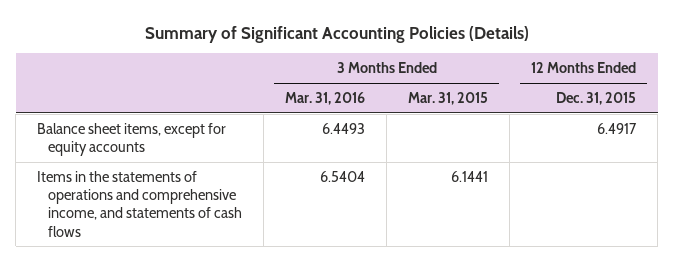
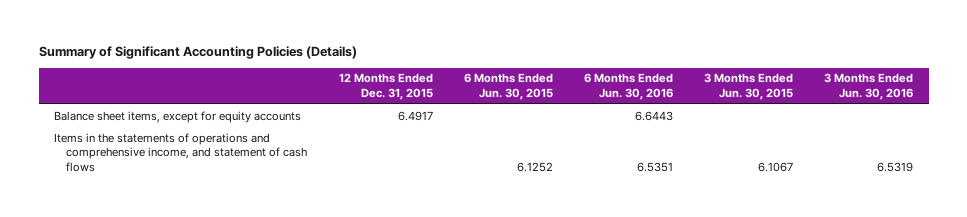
- | 3 Months Ended Mar. 31, 2016 | 3 Months Ended Mar. 31, 2015 | 12 Months Ended Dec. 31, 2015
+ | 12 Months Ended Dec. 31, 2015 | 6 Months Ended Jun. 30, 2015 | 6 Months Ended Jun. 30, 2016 | 3 Months Ended Jun. 30, 2015 | 3 Months Ended Jun. 30, 2016
- Items in the statements of operations and comprehensive income, and statements of cash flows | 6.5404 | 6.1441 |
+ Items in the statements of operations and comprehensive income, and statement of cash flows | | 6.1252 | 6.5351 | 6.1067 | 6.5319

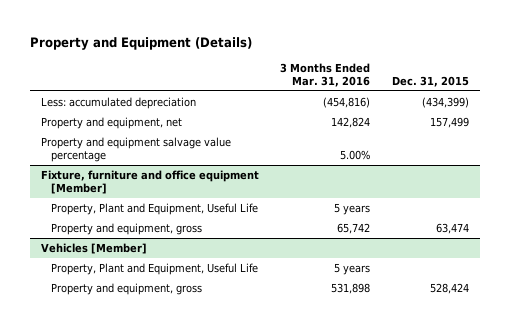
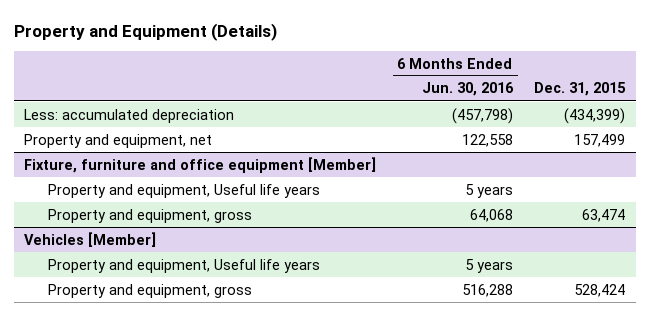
- | 3 Months Ended Mar. 31, 2016 | Dec. 31, 2015
+ | 6 Months Ended Jun. 30, 2016 | Dec. 31, 2015
- Property and equipment salvage value percentage | 5.00% |
@ Fixture, furniture and office equipment [Member]
- Property, Plant and Equipment, Useful Life | 5 years |
+ Property and equipment, Useful life years | 5 years |
@ Vehicles [Member]
- Property, Plant and Equipment, Useful Life | 5 years |
+ Property and equipment, Useful life years | 5 years |

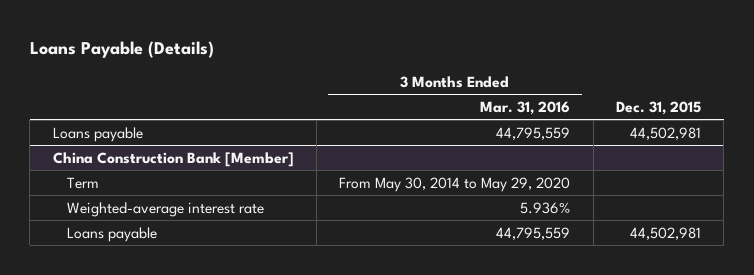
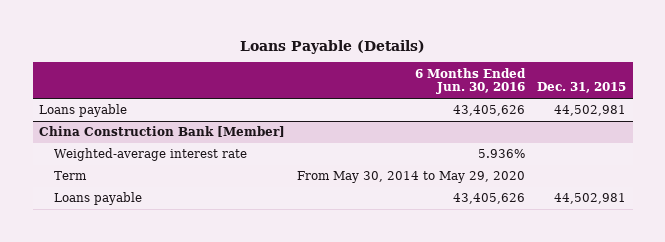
- | 3 Months Ended Mar. 31, 2016 | Dec. 31, 2015
+ | 6 Months Ended Jun. 30, 2016 | Dec. 31, 2015
@ China Construction Bank [Member]
moved down: Term | From May 30, 2014 to May 29, 2020 |

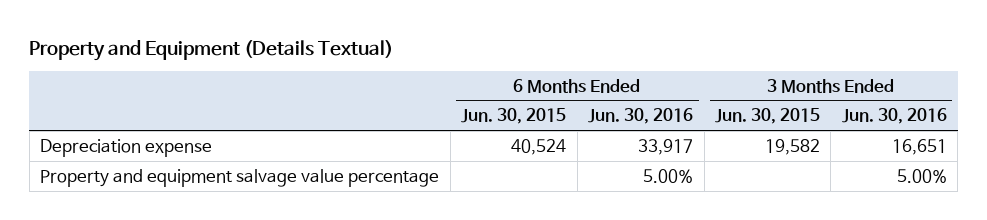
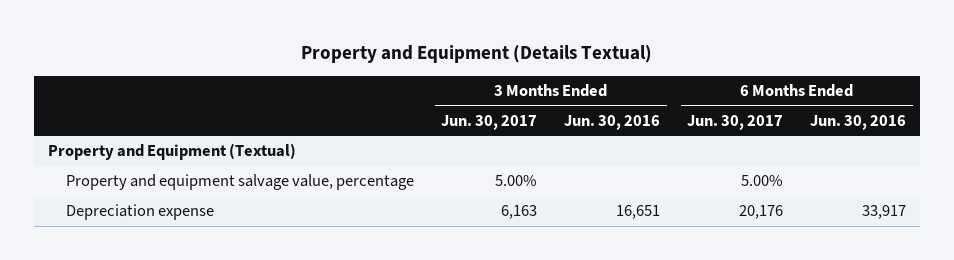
- | 6 Months Ended Jun. 30, 2015 | 6 Months Ended Jun. 30, 2016 | 3 Months Ended Jun. 30, 2015 | 3 Months Ended Jun. 30, 2016
+ | 3 Months Ended Jun. 30, 2017 | 3 Months Ended Jun. 30, 2016 | 6 Months Ended Jun. 30, 2017 | 6 Months Ended Jun. 30, 2016
+ Property and Equipment (Textual)
+ Property and equipment salvage value, percentage | 5.00% | | 5.00% |
- Property and equipment salvage value percentage | | 5.00% | | 5.00%

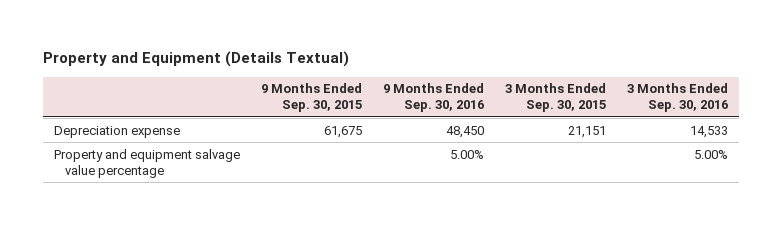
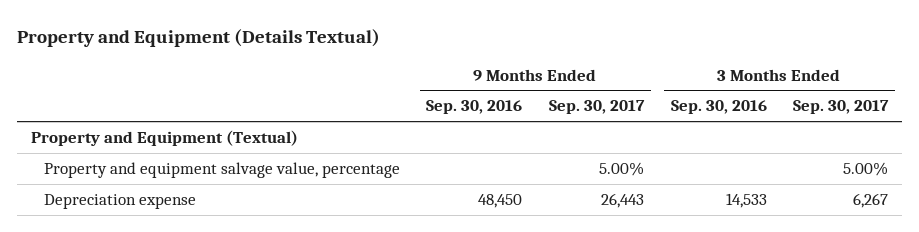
- | 9 Months Ended Sep. 30, 2015 | 9 Months Ended Sep. 30, 2016 | 3 Months Ended Sep. 30, 2015 | 3 Months Ended Sep. 30, 2016
+ | 9 Months Ended Sep. 30, 2016 | 9 Months Ended Sep. 30, 2017 | 3 Months Ended Sep. 30, 2016 | 3 Months Ended Sep. 30, 2017
+ Property and Equipment (Textual)
+ Property and equipment salvage value, percentage | | 5.00% | | 5.00%
- Property and equipment salvage value percentage | | 5.00% | | 5.00%

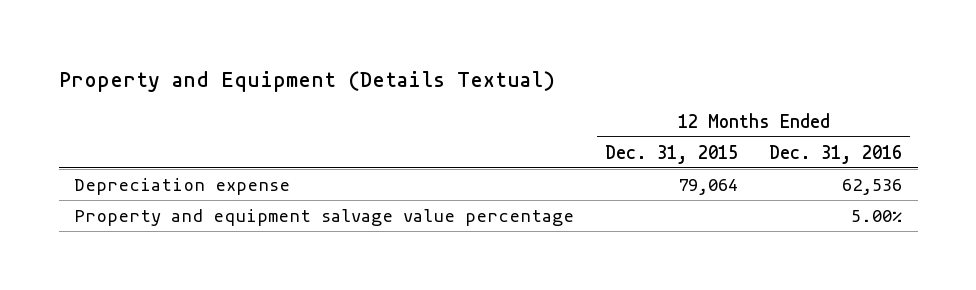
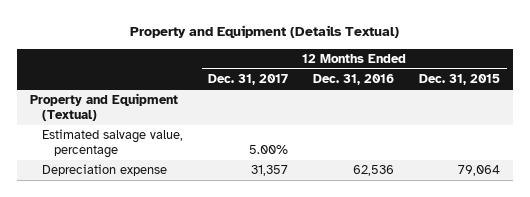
- | 12 Months Ended Dec. 31, 2015 | 12 Months Ended Dec. 31, 2016
+ | 12 Months Ended Dec. 31, 2017 | 12 Months Ended Dec. 31, 2016 | 12 Months Ended Dec. 31, 2015
+ Property and Equipment (Textual)
+ Estimated salvage value, percentage | 5.00% | |
- Property and equipment salvage value percentage | | 5.00%

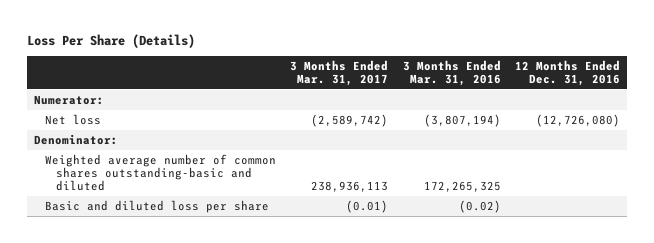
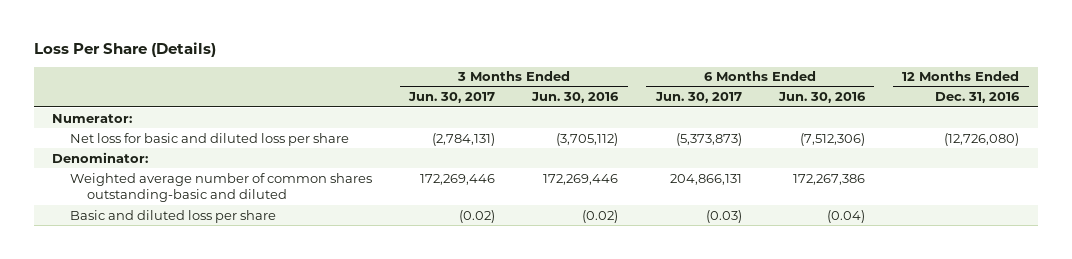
- | 3 Months Ended Mar. 31, 2017 | 3 Months Ended Mar. 31, 2016 | 12 Months Ended Dec. 31, 2016
+ | 3 Months Ended Jun. 30, 2017 | 3 Months Ended Jun. 30, 2016 | 6 Months Ended Jun. 30, 2017 | 6 Months Ended Jun. 30, 2016 | 12 Months Ended Dec. 31, 2016
- Net loss | (2,589,742) | (3,807,194) | (12,726,080)
+ Net loss for basic and diluted loss per share | (2,784,131) | (3,705,112) | (5,373,873) | (7,512,306) | (12,726,080)

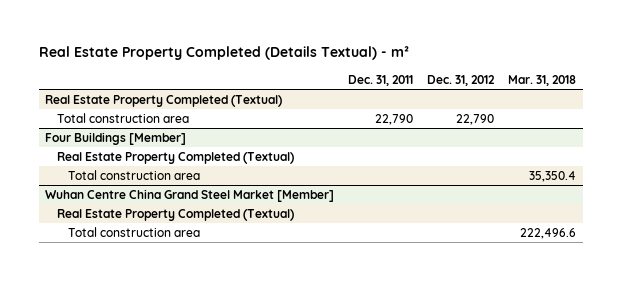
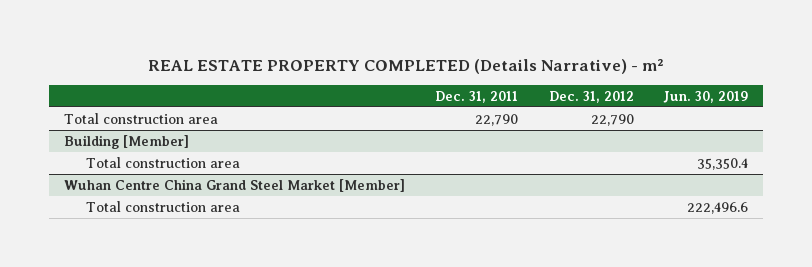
- Real Estate Property Completed (Details Textual) - m²
+ REAL ESTATE PROPERTY COMPLETED (Details Narrative) - m²
- | Dec. 31, 2011 | Dec. 31, 2012 | Mar. 31, 2018
+ | Dec. 31, 2011 | Dec. 31, 2012 | Jun. 30, 2019
- Real Estate Property Completed (Textual)
- Four Buildings [Member]
- Real Estate Property Completed (Textual)
+ Building [Member]
@ Wuhan Centre China Grand Steel Market [Member]
- Real Estate Property Completed (Textual)

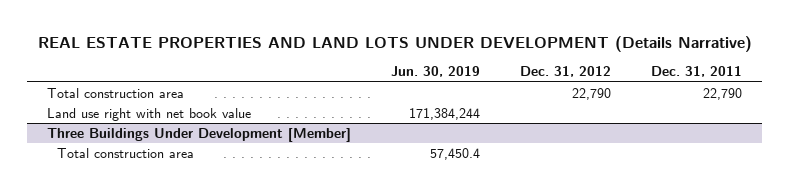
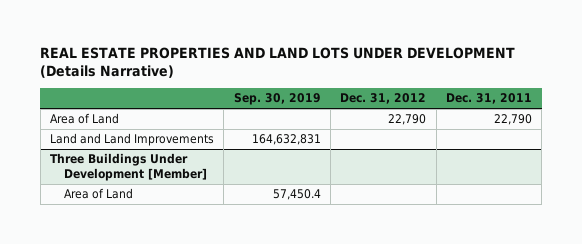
- | Jun. 30, 2019 | Dec. 31, 2012 | Dec. 31, 2011
+ | Sep. 30, 2019 | Dec. 31, 2012 | Dec. 31, 2011
- Total construction area | | 22,790 | 22,790
- Land use right with net book value | 171,384,244 | |
+ Area of Land | | 22,790 | 22,790
+ Land and Land Improvements | 164,632,831 | |
@ Three Buildings Under Development [Member]
- Total construction area | 57,450.4 | |
+ Area of Land | 57,450.4 | |

